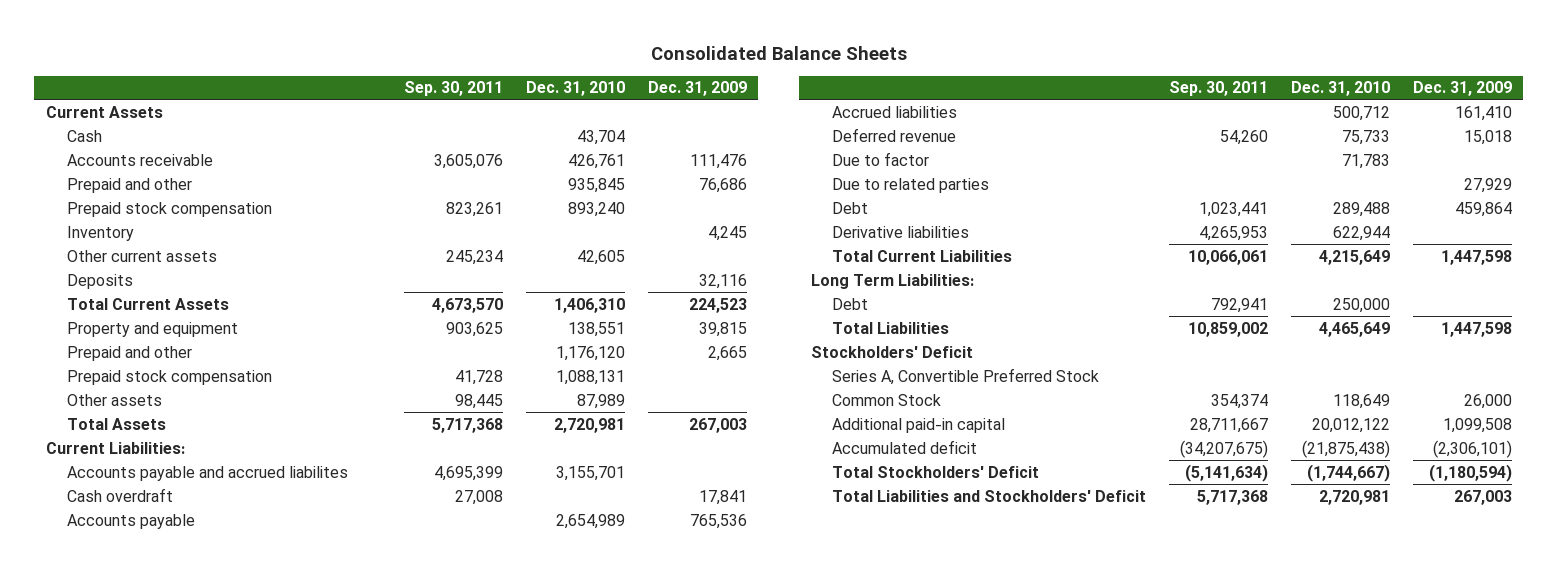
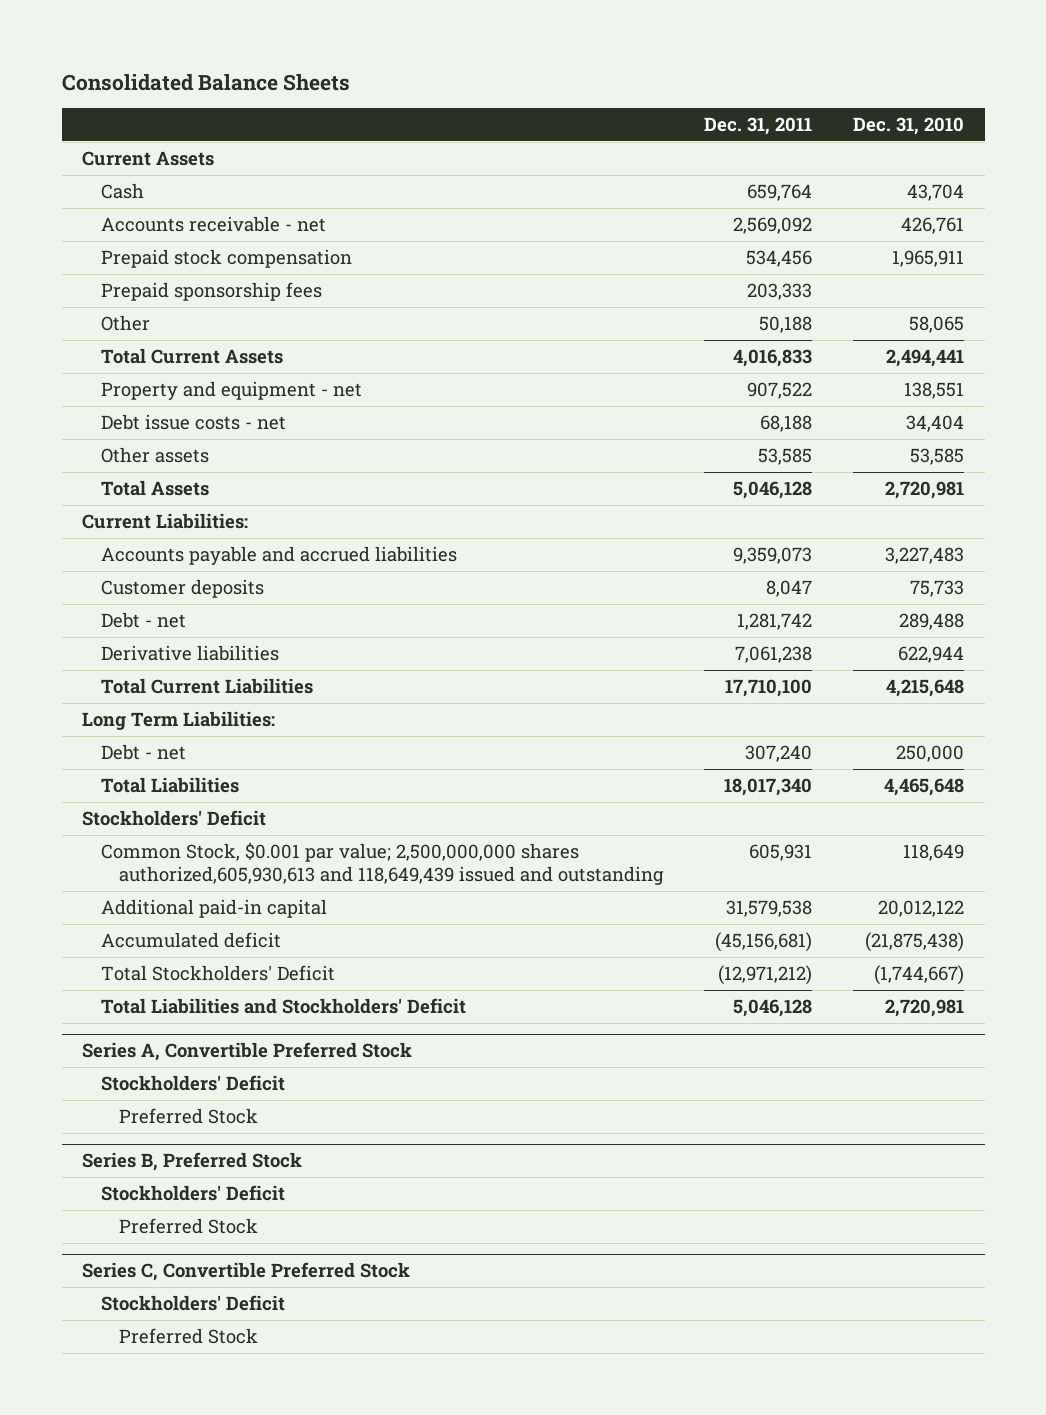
- | Sep. 30, 2011 | Dec. 31, 2010 | Dec. 31, 2009
+ | Dec. 31, 2011 | Dec. 31, 2010
- Accounts receivable | 3,605,076 | 426,761 | 111,476
- Prepaid and other | | 935,845 | 76,686
- Prepaid stock compensation | 823,261 | 893,240 |
- Inventory | | | 4,245
- Other current assets | 245,234 | 42,605 |
- Deposits | | | 32,116
- Total Current Assets | 4,673,570 | 1,406,310 | 224,523
- Property and equipment | 903,625 | 138,551 | 39,815
- Prepaid and other | | 1,176,120 | 2,665
- Prepaid stock compensation | 41,728 | 1,088,131 |
- Other assets | 98,445 | 87,989 |
+ Accounts receivable - net | 2,569,092 | 426,761
+ Prepaid stock compensation | 534,456 | 1,965,911
+ Prepaid sponsorship fees | 203,333 |
+ Other | 50,188 | 58,065
+ Total Current Assets | 4,016,833 | 2,494,441
+ Property and equipment - net | 907,522 | 138,551
+ Debt issue costs - net | 68,188 | 34,404
+ Other assets | 53,585 | 53,585
- Accounts payable and accrued liabilites | 4,695,399 | 3,155,701 |
- Cash overdraft | 27,008 | | 17,841
- Accounts payable | | 2,654,989 | 765,536
- Accrued liabilities | | 500,712 | 161,410
- Deferred revenue | 54,260 | 75,733 | 15,018
- Due to factor | | 71,783 |
- Due to related parties | | | 27,929
- Debt | 1,023,441 | 289,488 | 459,864
+ Accounts payable and accrued liabilities | 9,359,073 | 3,227,483
+ Customer deposits | 8,047 | 75,733
+ Debt - net | 1,281,742 | 289,488
- Total Current Liabilities | 10,066,061 | 4,215,649 | 1,447,598
+ Total Current Liabilities | 17,710,100 | 4,215,648
- Debt | 792,941 | 250,000 |
- Total Liabilities | 10,859,002 | 4,465,649 | 1,447,598
+ Debt - net | 307,240 | 250,000
+ Total Liabilities | 18,017,340 | 4,465,648
- Series A, Convertible Preferred Stock
- Common Stock | 354,374 | 118,649 | 26,000
+ Common Stock, $0.001 par value; 2,500,000,000 shares authorized,605,930,613 and 118,649,439 issued and outstanding | 605,931 | 118,649
+ Series A, Convertible Preferred Stock
+ Stockholders' Deficit
+ Preferred Stock
+ Series B, Preferred Stock
+ Stockholders' Deficit
+ Preferred Stock
+ Series C, Convertible Preferred Stock
+ Stockholders' Deficit
+ Preferred Stock

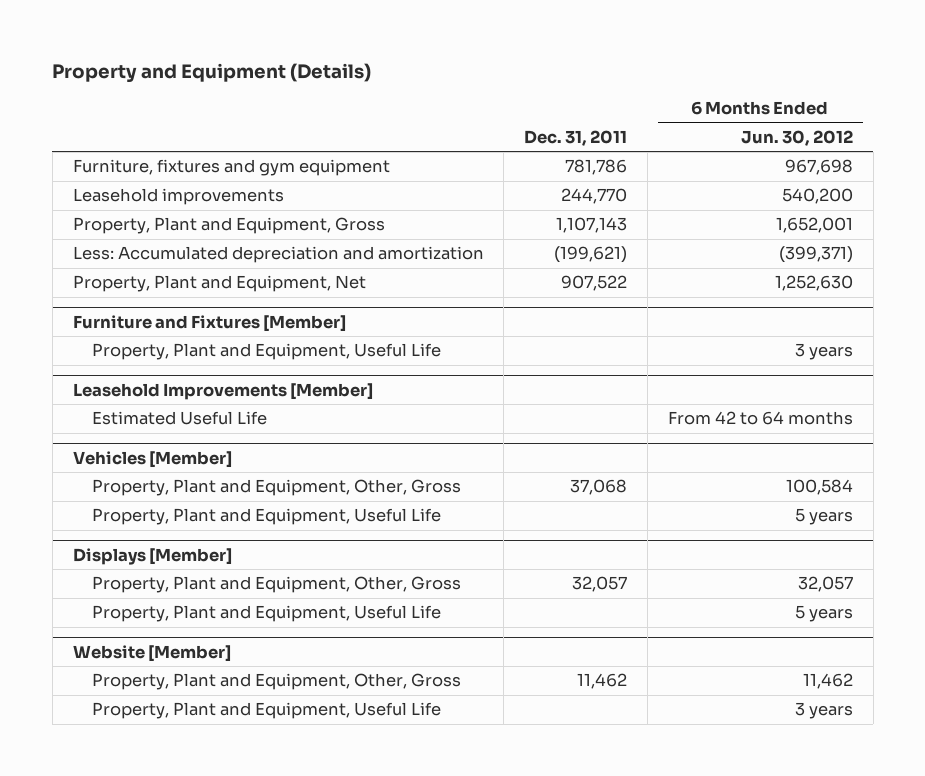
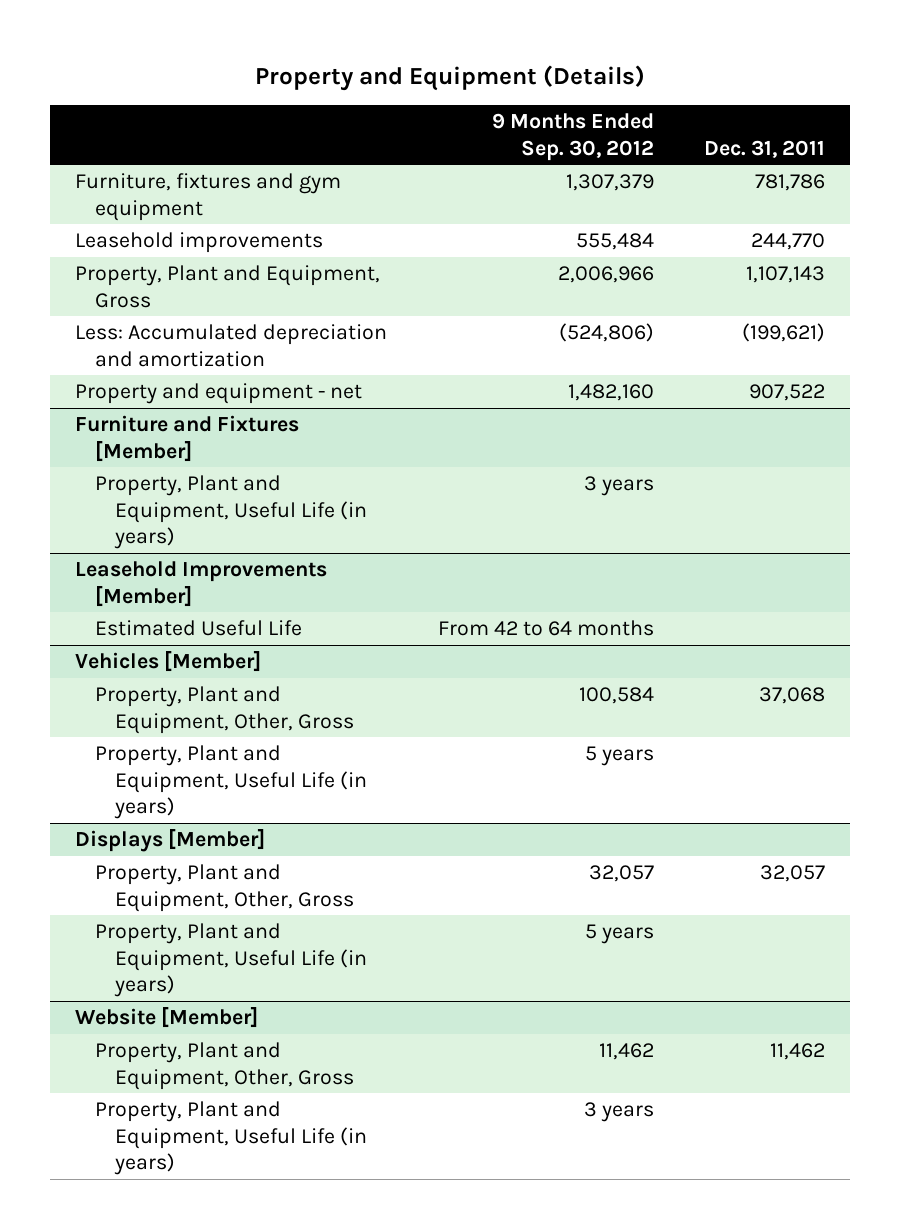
- | Dec. 31, 2011 | 6 Months Ended Jun. 30, 2012
+ | 9 Months Ended Sep. 30, 2012 | Dec. 31, 2011
- Property, Plant and Equipment, Net | 907,522 | 1,252,630
+ Property and equipment - net | 1,482,160 | 907,522
@ Furniture and Fixtures [Member]
- Property, Plant and Equipment, Useful Life | | 3 years
+ Property, Plant and Equipment, Useful Life (in years) | 3 years |
@ Vehicles [Member]
- Property, Plant and Equipment, Useful Life | | 5 years
+ Property, Plant and Equipment, Useful Life (in years) | 5 years |
@ Displays [Member]
- Property, Plant and Equipment, Useful Life | | 5 years
+ Property, Plant and Equipment, Useful Life (in years) | 5 years |
@ Website [Member]
- Property, Plant and Equipment, Useful Life | | 3 years
+ Property, Plant and Equipment, Useful Life (in years) | 3 years |

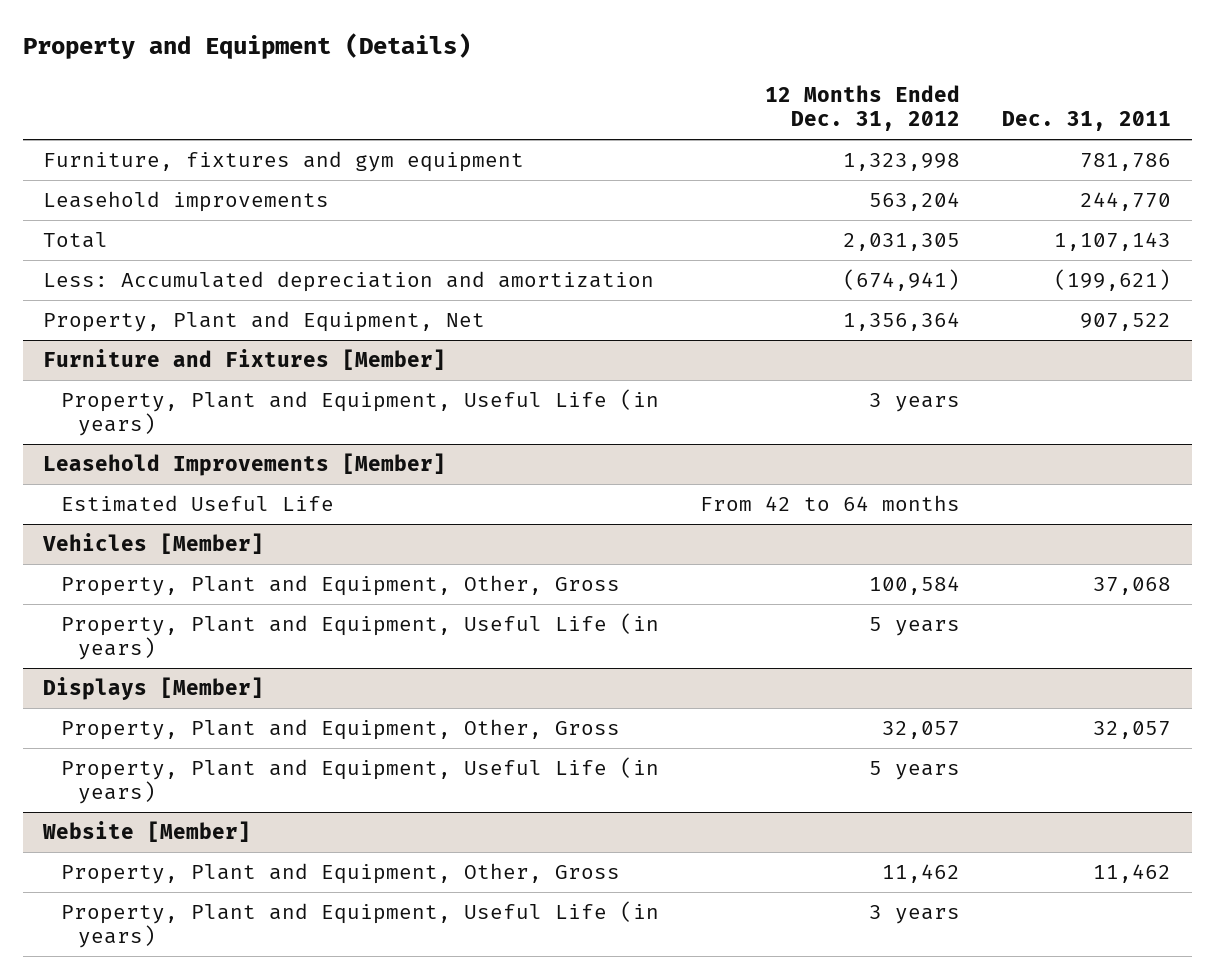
- | 9 Months Ended Sep. 30, 2012 | Dec. 31, 2011
+ | 12 Months Ended Dec. 31, 2012 | Dec. 31, 2011
- Property, Plant and Equipment, Gross | 2,006,966 | 1,107,143
+ Total | 2,031,305 | 1,107,143
- Property and equipment - net | 1,482,160 | 907,522
+ Property, Plant and Equipment, Net | 1,356,364 | 907,522

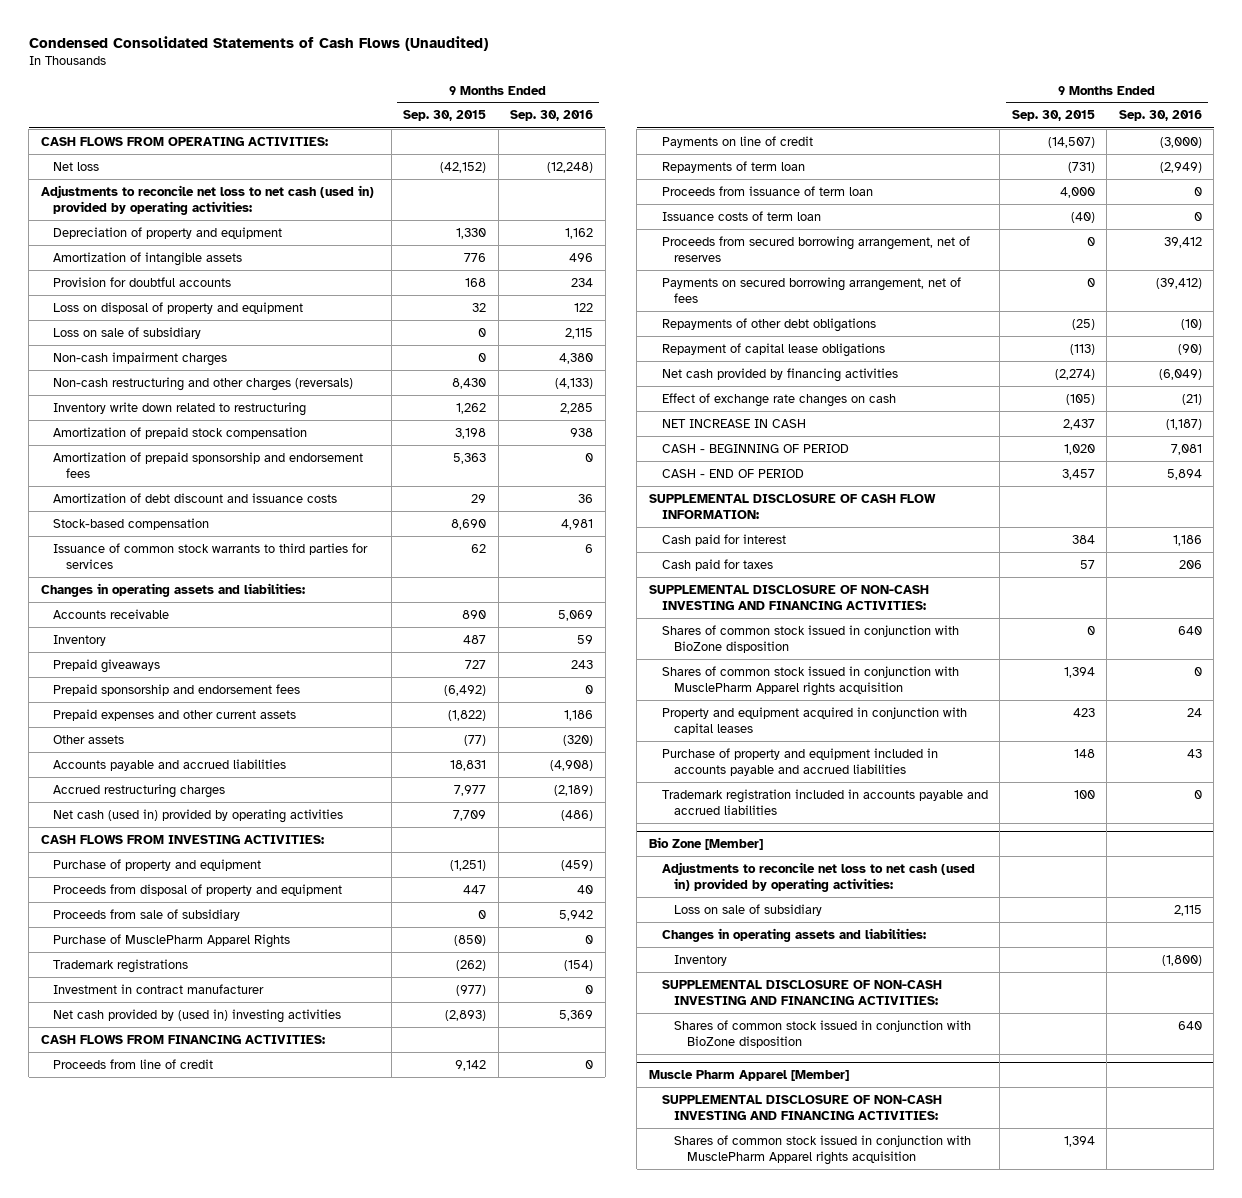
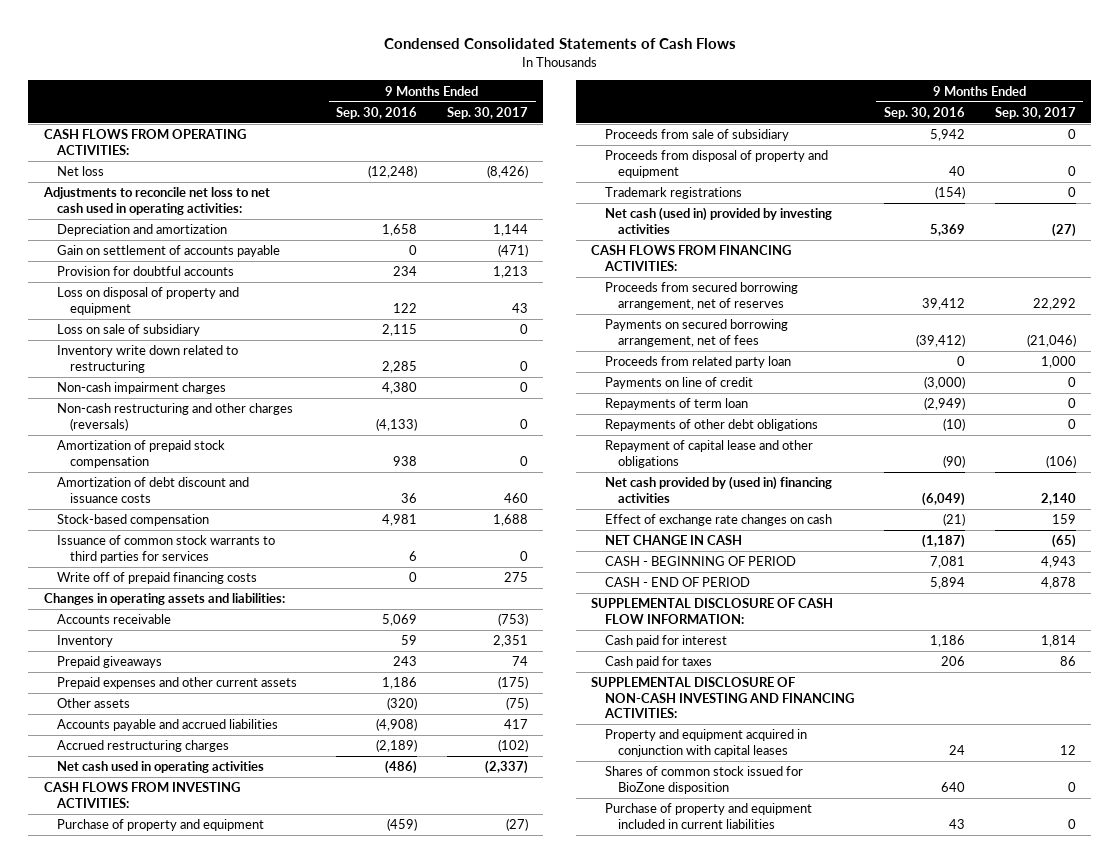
- Condensed Consolidated Statements of Cash Flows (Unaudited)
+ Condensed Consolidated Statements of Cash Flows
- | 9 Months Ended Sep. 30, 2015 | 9 Months Ended Sep. 30, 2016
+ | 9 Months Ended Sep. 30, 2016 | 9 Months Ended Sep. 30, 2017
- Adjustments to reconcile net loss to net cash (used in) provided by operating activities:
- Depreciation of property and equipment | 1,330 | 1,162
- Amortization of intangible assets | 776 | 496
+ Adjustments to reconcile net loss to net cash used in operating activities:
+ Depreciation and amortization | 1,658 | 1,144
+ Gain on settlement of accounts payable | 0 | (471)
moved up: Inventory write down related to restructuring | 2,285 | 0
- Amortization of prepaid sponsorship and endorsement fees | 5,363 | 0
+ Write off of prepaid financing costs | 0 | 275
- Prepaid sponsorship and endorsement fees | (6,492) | 0
- Net cash (used in) provided by operating activities | 7,709 | (486)
+ Net cash used in operating activities | (486) | (2,337)
- Purchase of MusclePharm Apparel Rights | (850) | 0
moved down: Proceeds from disposal of property and equipment | 40 | 0
- Investment in contract manufacturer | (977) | 0
- Net cash provided by (used in) investing activities | (2,893) | 5,369
+ Net cash (used in) provided by investing activities | 5,369 | (27)
- Proceeds from line of credit | 9,142 | 0
- Proceeds from issuance of term loan | 4,000 | 0
- Issuance costs of term loan | (40) | 0
+ Proceeds from related party loan | 0 | 1,000
moved down: Payments on line of credit | (3,000) | 0
moved down: Repayments of term loan | (2,949) | 0
- Repayment of capital lease obligations | (113) | (90)
- Net cash provided by financing activities | (2,274) | (6,049)
+ Repayment of capital lease and other obligations | (90) | (106)
+ Net cash provided by (used in) financing activities | (6,049) | 2,140
- NET INCREASE IN CASH | 2,437 | (1,187)
+ NET CHANGE IN CASH | (1,187) | (65)
- Shares of common stock issued in conjunction with BioZone disposition | 0 | 640
- Shares of common stock issued in conjunction with MusclePharm Apparel rights acquisition | 1,394 | 0
- Purchase of property and equipment included in accounts payable and accrued liabilities | 148 | 43
- Trademark registration included in accounts payable and accrued liabilities | 100 | 0
- Bio Zone [Member]
- Adjustments to reconcile net loss to net cash (used in) provided by operating activities:
- Loss on sale of subsidiary | | 2,115
- Changes in operating assets and liabilities:
- Inventory | | (1,800)
- SUPPLEMENTAL DISCLOSURE OF NON-CASH INVESTING AND FINANCING ACTIVITIES:
- Shares of common stock issued in conjunction with BioZone disposition | | 640
- Muscle Pharm Apparel [Member]
- SUPPLEMENTAL DISCLOSURE OF NON-CASH INVESTING AND FINANCING ACTIVITIES:
- Shares of common stock issued in conjunction with MusclePharm Apparel rights acquisition | 1,394 |
+ Shares of common stock issued for BioZone disposition | 640 | 0
+ Purchase of property and equipment included in current liabilities | 43 | 0

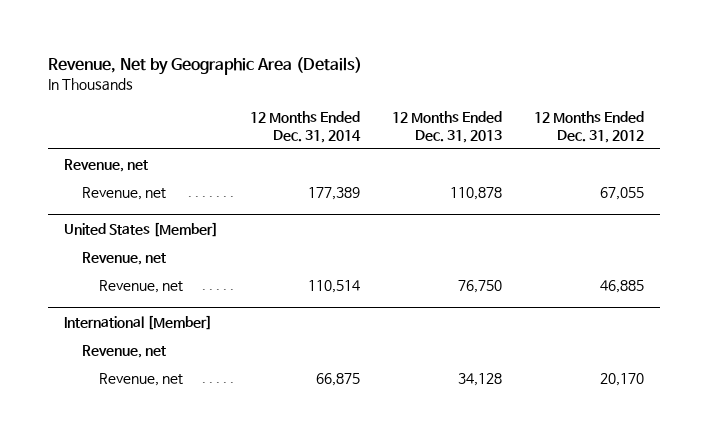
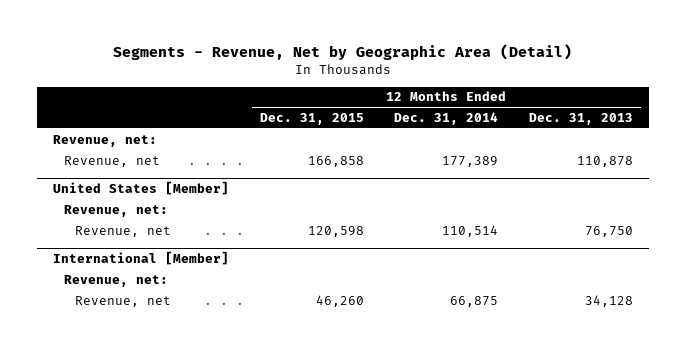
- Revenue, Net by Geographic Area (Details)
+ Segments - Revenue, Net by Geographic Area (Detail)
- | 12 Months Ended Dec. 31, 2014 | 12 Months Ended Dec. 31, 2013 | 12 Months Ended Dec. 31, 2012
+ | 12 Months Ended Dec. 31, 2015 | 12 Months Ended Dec. 31, 2014 | 12 Months Ended Dec. 31, 2013
- Revenue, net
+ Revenue, net:
@ United States [Member]
- Revenue, net
+ Revenue, net:
@ International [Member]
- Revenue, net
+ Revenue, net:

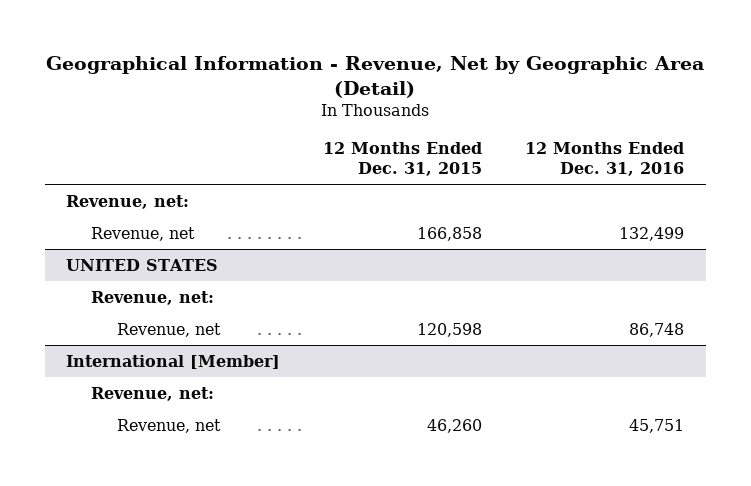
- Segments - Revenue, Net by Geographic Area (Detail)
+ Geographical Information - Revenue, Net by Geographic Area (Detail)
- | 12 Months Ended Dec. 31, 2015 | 12 Months Ended Dec. 31, 2014 | 12 Months Ended Dec. 31, 2013
+ | 12 Months Ended Dec. 31, 2015 | 12 Months Ended Dec. 31, 2016
- United States [Member]
+ UNITED STATES

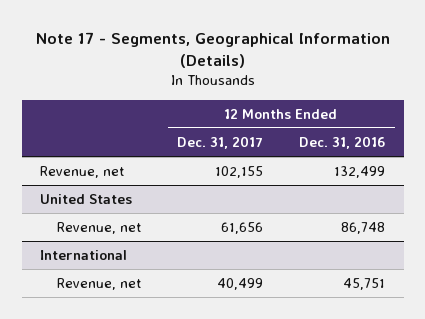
- Geographical Information - Revenue, Net by Geographic Area (Detail)
+ Note 17 - Segments, Geographical Information (Details)
- | 12 Months Ended Dec. 31, 2015 | 12 Months Ended Dec. 31, 2016
+ | 12 Months Ended Dec. 31, 2017 | 12 Months Ended Dec. 31, 2016
- Revenue, net:
- UNITED STATES
- Revenue, net:
+ United States
- International [Member]
- Revenue, net:
+ International

